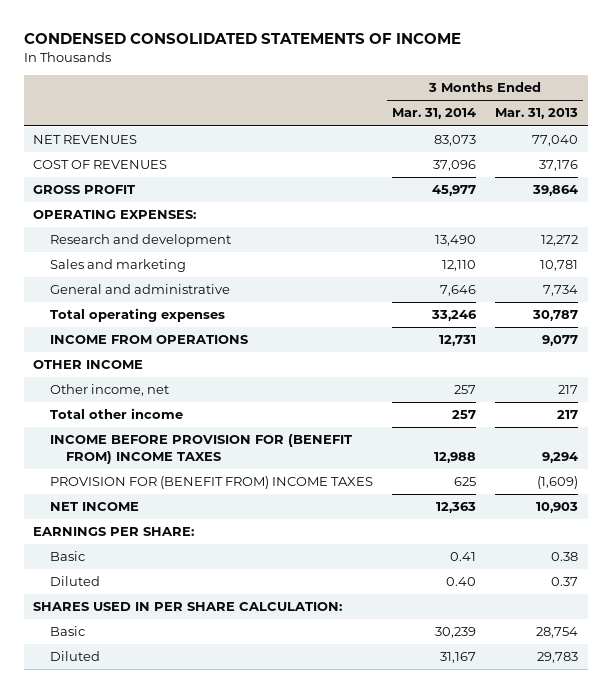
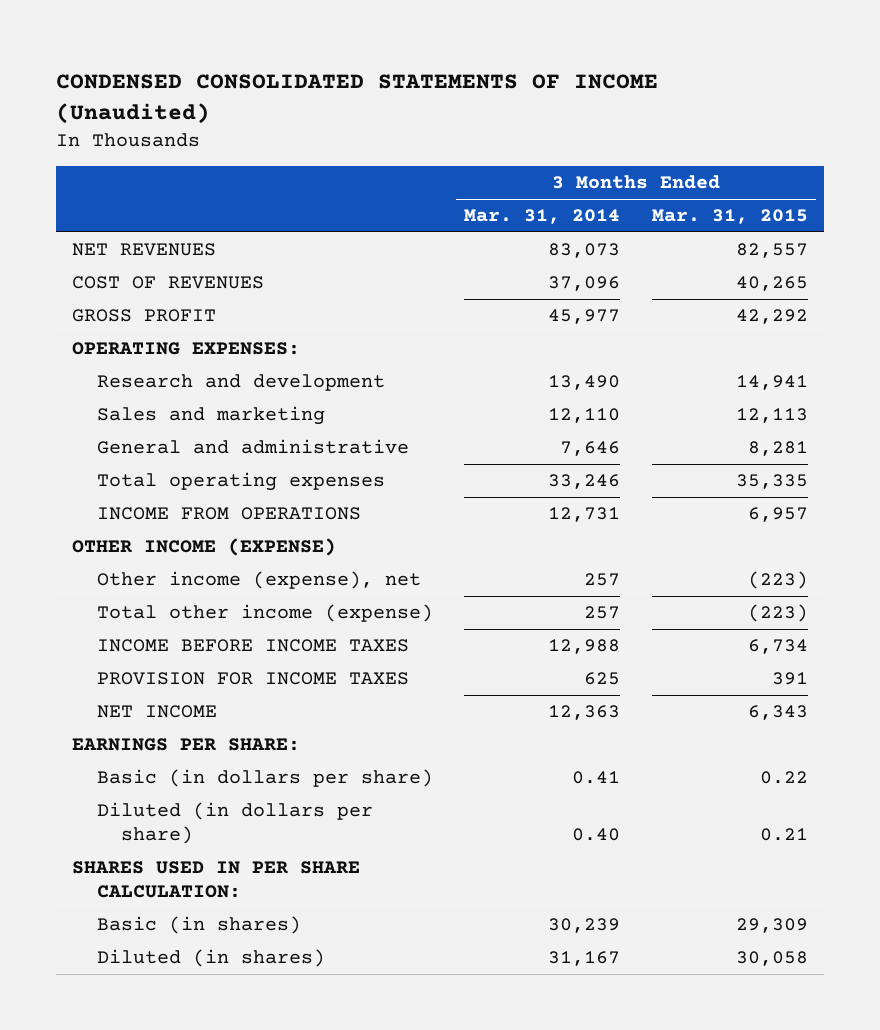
- CONDENSED CONSOLIDATED STATEMENTS OF INCOME
+ CONDENSED CONSOLIDATED STATEMENTS OF INCOME (Unaudited)
- | 3 Months Ended Mar. 31, 2014 | 3 Months Ended Mar. 31, 2013
+ | 3 Months Ended Mar. 31, 2014 | 3 Months Ended Mar. 31, 2015
- OTHER INCOME
- Other income, net | 257 | 217
- Total other income | 257 | 217
- INCOME BEFORE PROVISION FOR (BENEFIT FROM) INCOME TAXES | 12,988 | 9,294
- PROVISION FOR (BENEFIT FROM) INCOME TAXES | 625 | (1,609)
+ OTHER INCOME (EXPENSE)
+ Other income (expense), net | 257 | (223)
+ Total other income (expense) | 257 | (223)
+ INCOME BEFORE INCOME TAXES | 12,988 | 6,734
+ PROVISION FOR INCOME TAXES | 625 | 391
- Basic | 0.41 | 0.38
- Diluted | 0.40 | 0.37
+ Basic (in dollars per share) | 0.41 | 0.22
+ Diluted (in dollars per share) | 0.40 | 0.21
- Basic | 30,239 | 28,754
- Diluted | 31,167 | 29,783
+ Basic (in shares) | 30,239 | 29,309
+ Diluted (in shares) | 31,167 | 30,058

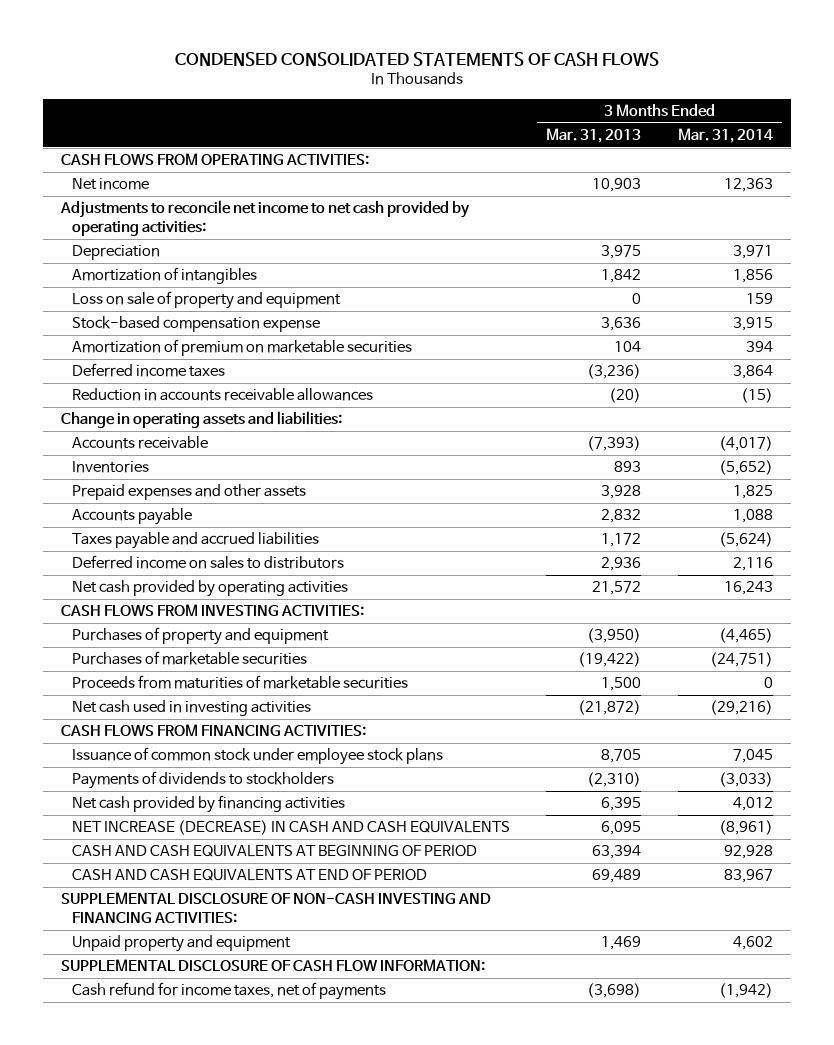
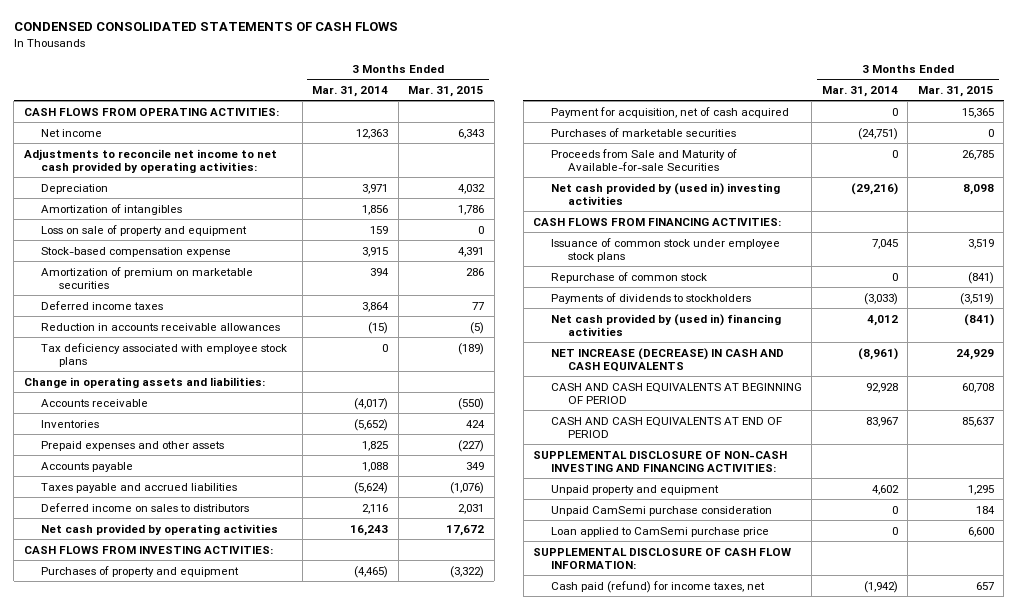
- | 3 Months Ended Mar. 31, 2013 | 3 Months Ended Mar. 31, 2014
+ | 3 Months Ended Mar. 31, 2014 | 3 Months Ended Mar. 31, 2015
+ Tax deficiency associated with employee stock plans | 0 | (189)
+ Payment for acquisition, net of cash acquired | 0 | 15,365
- Proceeds from maturities of marketable securities | 1,500 | 0
- Net cash used in investing activities | (21,872) | (29,216)
+ Proceeds from Sale and Maturity of Available-for-sale Securities | 0 | 26,785
+ Net cash provided by (used in) investing activities | (29,216) | 8,098
+ Repurchase of common stock | 0 | (841)
- Net cash provided by financing activities | 6,395 | 4,012
+ Net cash provided by (used in) financing activities | 4,012 | (841)
+ Unpaid CamSemi purchase consideration | 0 | 184
+ Loan applied to CamSemi purchase price | 0 | 6,600
- Cash refund for income taxes, net of payments | (3,698) | (1,942)
+ Cash paid (refund) for income taxes, net | (1,942) | 657

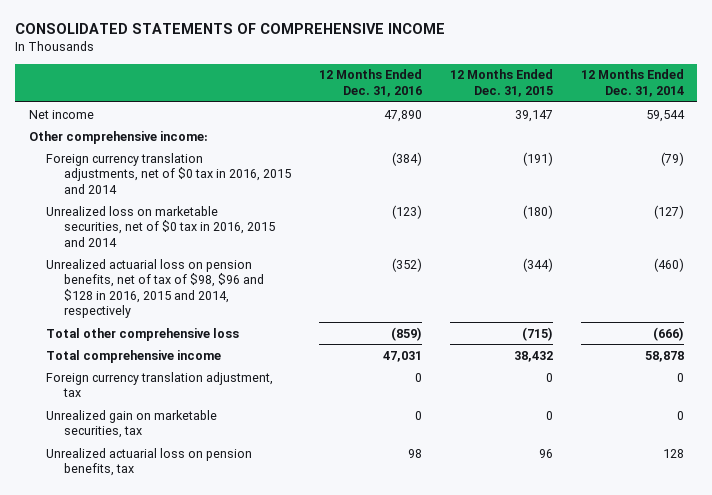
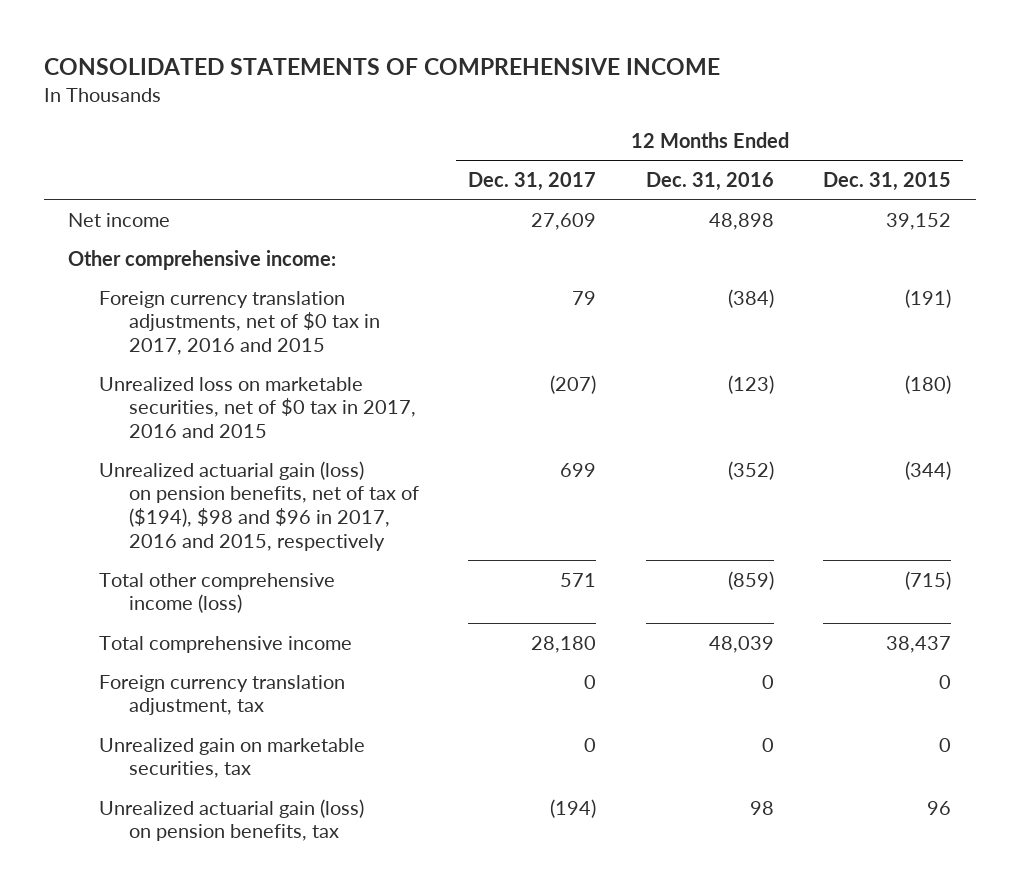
- | 12 Months Ended Dec. 31, 2016 | 12 Months Ended Dec. 31, 2015 | 12 Months Ended Dec. 31, 2014
+ | 12 Months Ended Dec. 31, 2017 | 12 Months Ended Dec. 31, 2016 | 12 Months Ended Dec. 31, 2015
- Net income | 47,890 | 39,147 | 59,544
+ Net income | 27,609 | 48,898 | 39,152
- Foreign currency translation adjustments, net of $0 tax in 2016, 2015 and 2014 | (384) | (191) | (79)
- Unrealized loss on marketable securities, net of $0 tax in 2016, 2015 and 2014 | (123) | (180) | (127)
- Unrealized actuarial loss on pension benefits, net of tax of $98, $96 and $128 in 2016, 2015 and 2014, respectively | (352) | (344) | (460)
- Total other comprehensive loss | (859) | (715) | (666)
- Total comprehensive income | 47,031 | 38,432 | 58,878
+ Foreign currency translation adjustments, net of $0 tax in 2017, 2016 and 2015 | 79 | (384) | (191)
+ Unrealized loss on marketable securities, net of $0 tax in 2017, 2016 and 2015 | (207) | (123) | (180)
+ Unrealized actuarial gain (loss) on pension benefits, net of tax of ($194), $98 and $96 in 2017, 2016 and 2015, respectively | 699 | (352) | (344)
+ Total other comprehensive income (loss) | 571 | (859) | (715)
+ Total comprehensive income | 28,180 | 48,039 | 38,437
- Unrealized actuarial loss on pension benefits, tax | 98 | 96 | 128
+ Unrealized actuarial gain (loss) on pension benefits, tax | (194) | 98 | 96

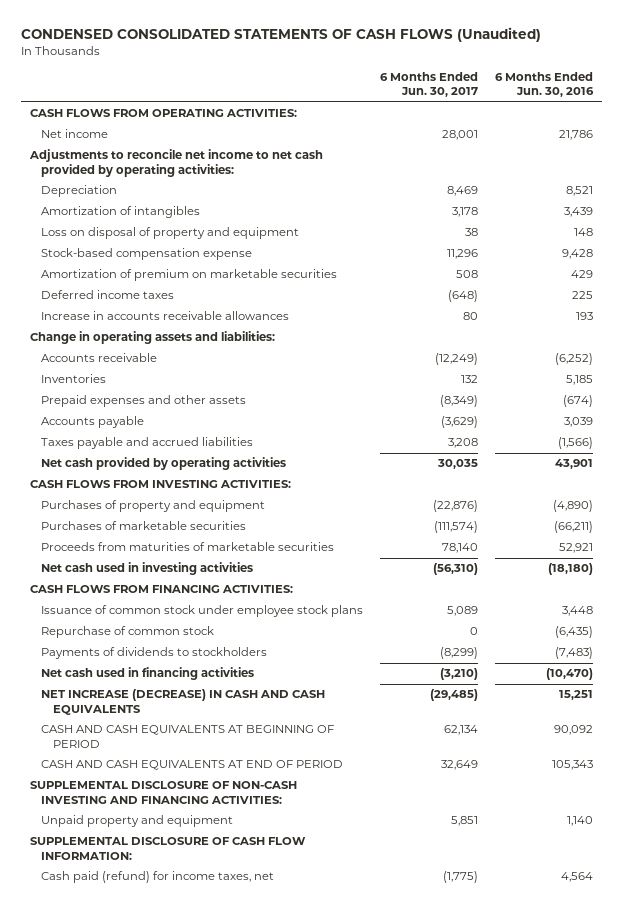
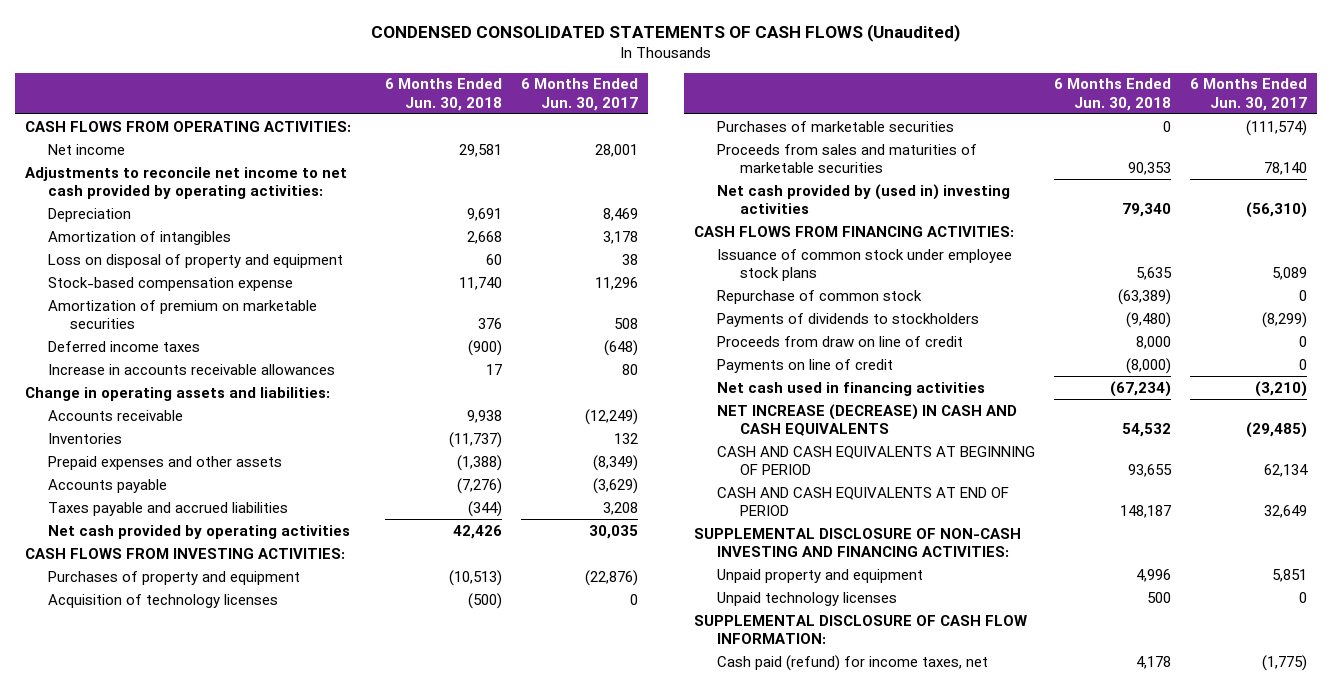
- | 6 Months Ended Jun. 30, 2017 | 6 Months Ended Jun. 30, 2016
+ | 6 Months Ended Jun. 30, 2018 | 6 Months Ended Jun. 30, 2017
+ Acquisition of technology licenses | (500) | 0
- Proceeds from maturities of marketable securities | 78,140 | 52,921
- Net cash used in investing activities | (56,310) | (18,180)
+ Proceeds from sales and maturities of marketable securities | 90,353 | 78,140
+ Net cash provided by (used in) investing activities | 79,340 | (56,310)
+ Proceeds from draw on line of credit | 8,000 | 0
+ Payments on line of credit | (8,000) | 0
+ Unpaid technology licenses | 500 | 0

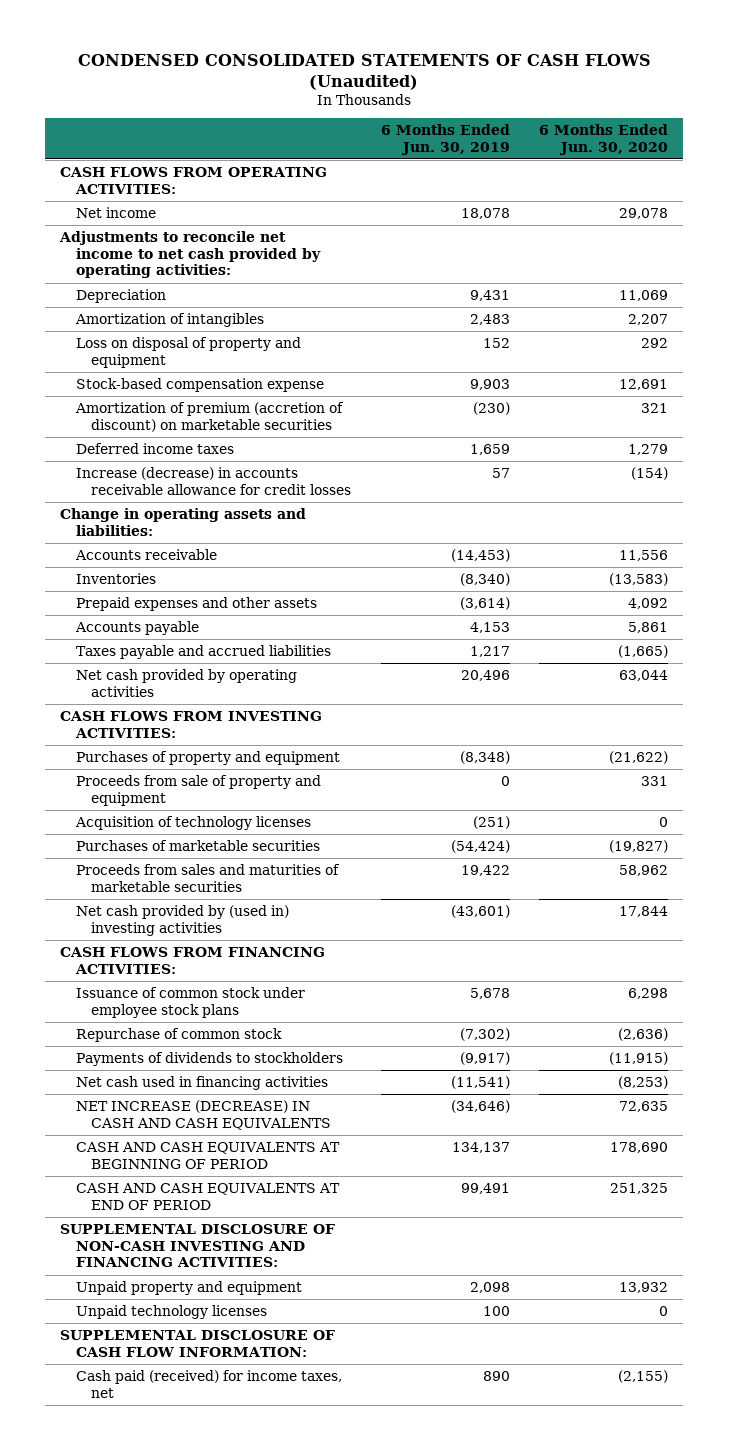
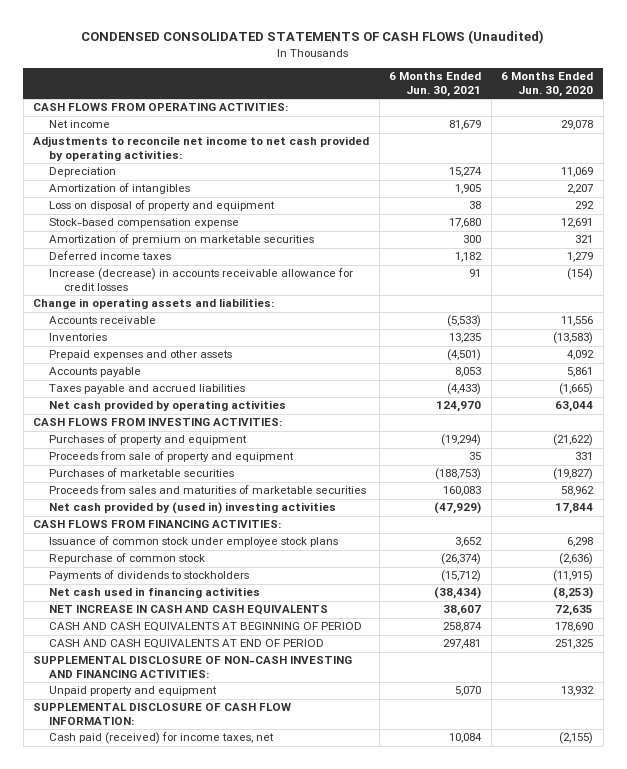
- | 6 Months Ended Jun. 30, 2019 | 6 Months Ended Jun. 30, 2020
+ | 6 Months Ended Jun. 30, 2021 | 6 Months Ended Jun. 30, 2020
- Amortization of premium (accretion of discount) on marketable securities | (230) | 321
+ Amortization of premium on marketable securities | 300 | 321
- Acquisition of technology licenses | (251) | 0
- NET INCREASE (DECREASE) IN CASH AND CASH EQUIVALENTS | (34,646) | 72,635
+ NET INCREASE IN CASH AND CASH EQUIVALENTS | 38,607 | 72,635
- Unpaid technology licenses | 100 | 0

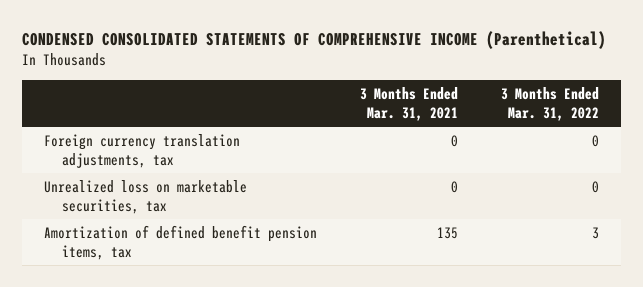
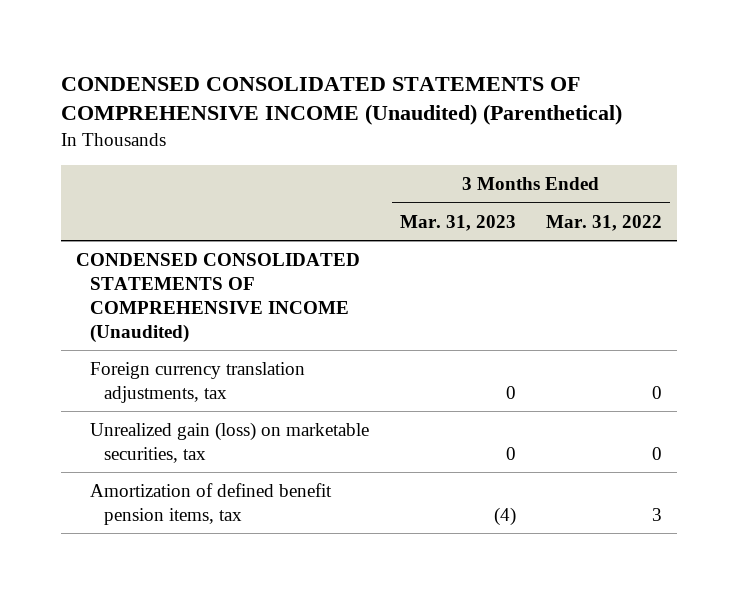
- CONDENSED CONSOLIDATED STATEMENTS OF COMPREHENSIVE INCOME (Parenthetical)
+ CONDENSED CONSOLIDATED STATEMENTS OF COMPREHENSIVE INCOME (Unaudited) (Parenthetical)
- | 3 Months Ended Mar. 31, 2021 | 3 Months Ended Mar. 31, 2022
+ | 3 Months Ended Mar. 31, 2023 | 3 Months Ended Mar. 31, 2022
+ CONDENSED CONSOLIDATED STATEMENTS OF COMPREHENSIVE INCOME (Unaudited)
- Unrealized loss on marketable securities, tax | 0 | 0
+ Unrealized gain (loss) on marketable securities, tax | 0 | 0

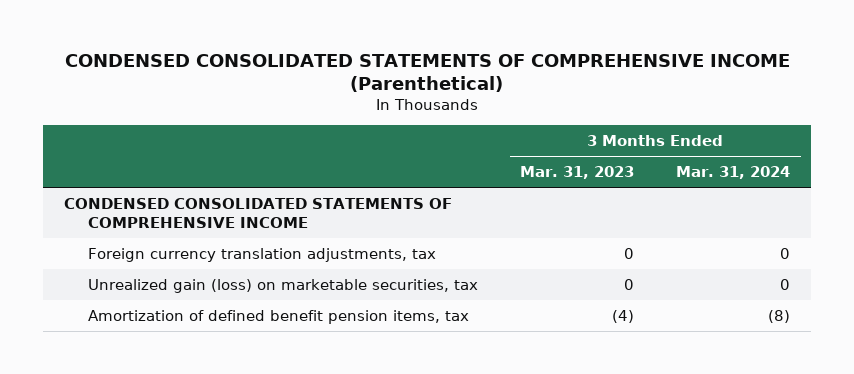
- CONDENSED CONSOLIDATED STATEMENTS OF COMPREHENSIVE INCOME (Unaudited) (Parenthetical)
+ CONDENSED CONSOLIDATED STATEMENTS OF COMPREHENSIVE INCOME (Parenthetical)
- | 3 Months Ended Mar. 31, 2023 | 3 Months Ended Mar. 31, 2022
+ | 3 Months Ended Mar. 31, 2023 | 3 Months Ended Mar. 31, 2024
- CONDENSED CONSOLIDATED STATEMENTS OF COMPREHENSIVE INCOME (Unaudited)
+ CONDENSED CONSOLIDATED STATEMENTS OF COMPREHENSIVE INCOME

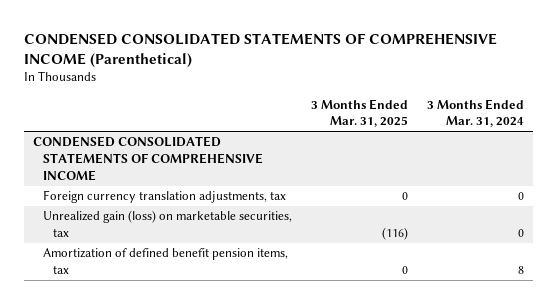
- | 3 Months Ended Mar. 31, 2023 | 3 Months Ended Mar. 31, 2024
+ | 3 Months Ended Mar. 31, 2025 | 3 Months Ended Mar. 31, 2024
- Amortization of defined benefit pension items, tax | (4) | (8)
+ Amortization of defined benefit pension items, tax | 0 | 8

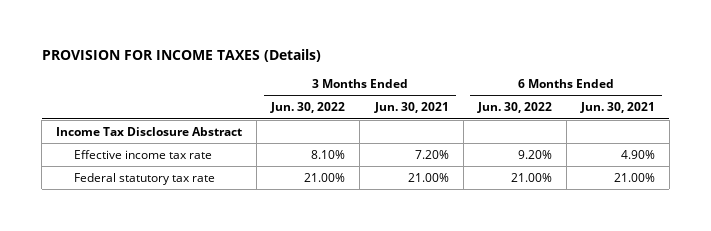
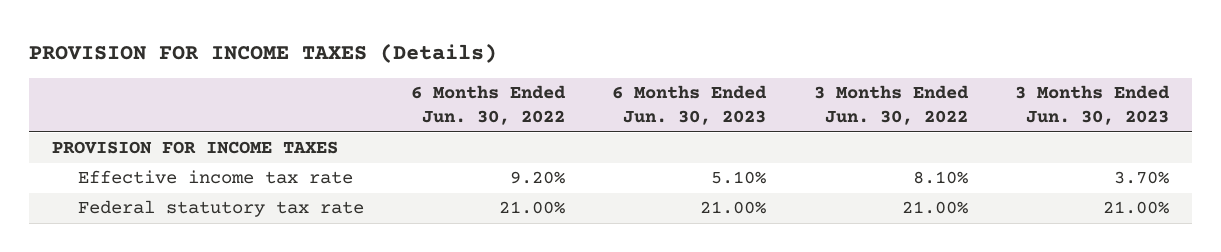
- | 3 Months Ended Jun. 30, 2022 | 3 Months Ended Jun. 30, 2021 | 6 Months Ended Jun. 30, 2022 | 6 Months Ended Jun. 30, 2021
+ | 6 Months Ended Jun. 30, 2022 | 6 Months Ended Jun. 30, 2023 | 3 Months Ended Jun. 30, 2022 | 3 Months Ended Jun. 30, 2023
- Income Tax Disclosure Abstract
+ PROVISION FOR INCOME TAXES

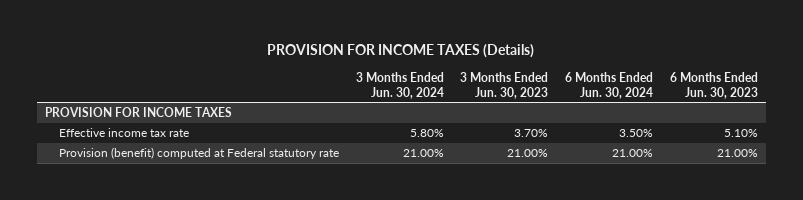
- | 6 Months Ended Jun. 30, 2022 | 6 Months Ended Jun. 30, 2023 | 3 Months Ended Jun. 30, 2022 | 3 Months Ended Jun. 30, 2023
+ | 3 Months Ended Jun. 30, 2024 | 3 Months Ended Jun. 30, 2023 | 6 Months Ended Jun. 30, 2024 | 6 Months Ended Jun. 30, 2023
- Federal statutory tax rate | 21.00% | 21.00% | 21.00% | 21.00%
+ Provision (benefit) computed at Federal statutory rate | 21.00% | 21.00% | 21.00% | 21.00%

